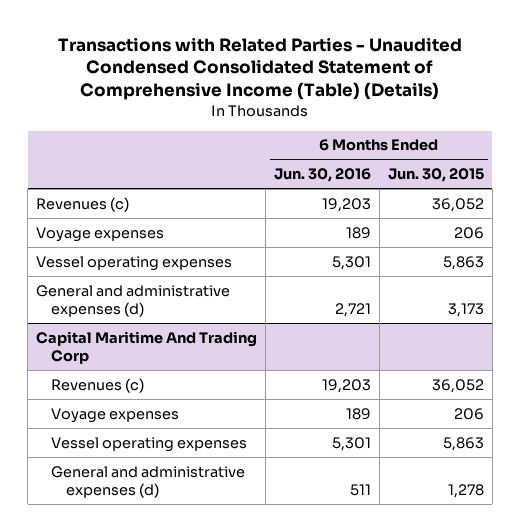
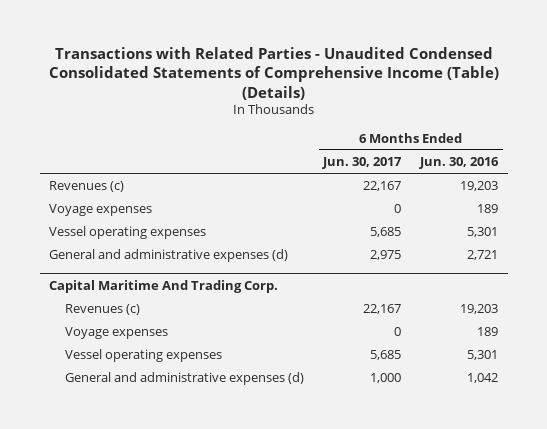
- Transactions with Related Parties - Unaudited Condensed Consolidated Statement of Comprehensive Income (Table) (Details)
+ Transactions with Related Parties - Unaudited Condensed Consolidated Statements of Comprehensive Income (Table) (Details)
- | 6 Months Ended Jun. 30, 2016 | 6 Months Ended Jun. 30, 2015
+ | 6 Months Ended Jun. 30, 2017 | 6 Months Ended Jun. 30, 2016
- Capital Maritime And Trading Corp
+ Capital Maritime And Trading Corp.
- General and administrative expenses (d) | 511 | 1,278
+ General and administrative expenses (d) | 1,000 | 1,042

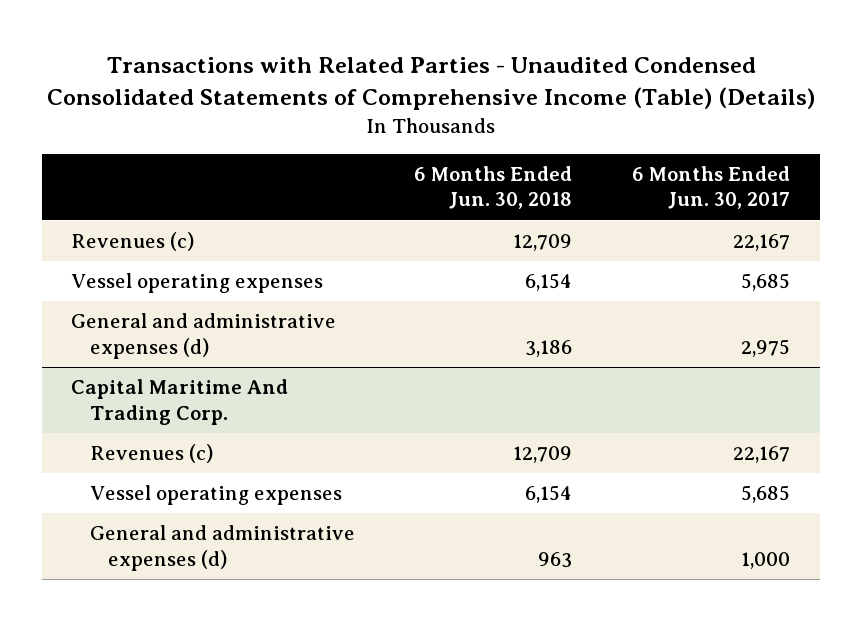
- | 6 Months Ended Jun. 30, 2017 | 6 Months Ended Jun. 30, 2016
+ | 6 Months Ended Jun. 30, 2018 | 6 Months Ended Jun. 30, 2017
- Voyage expenses | 0 | 189
@ Capital Maritime And Trading Corp.
- Voyage expenses | 0 | 189

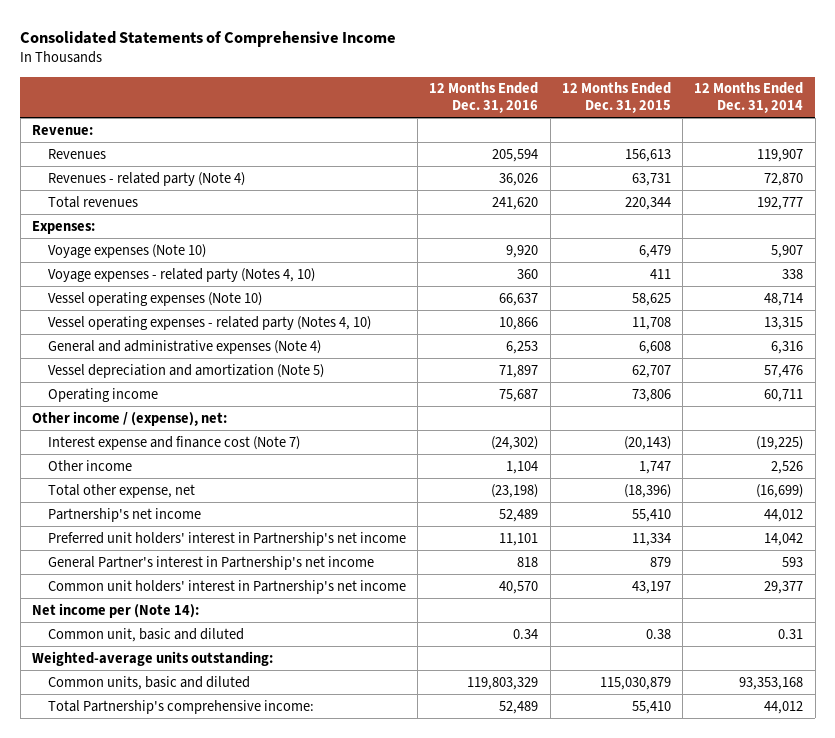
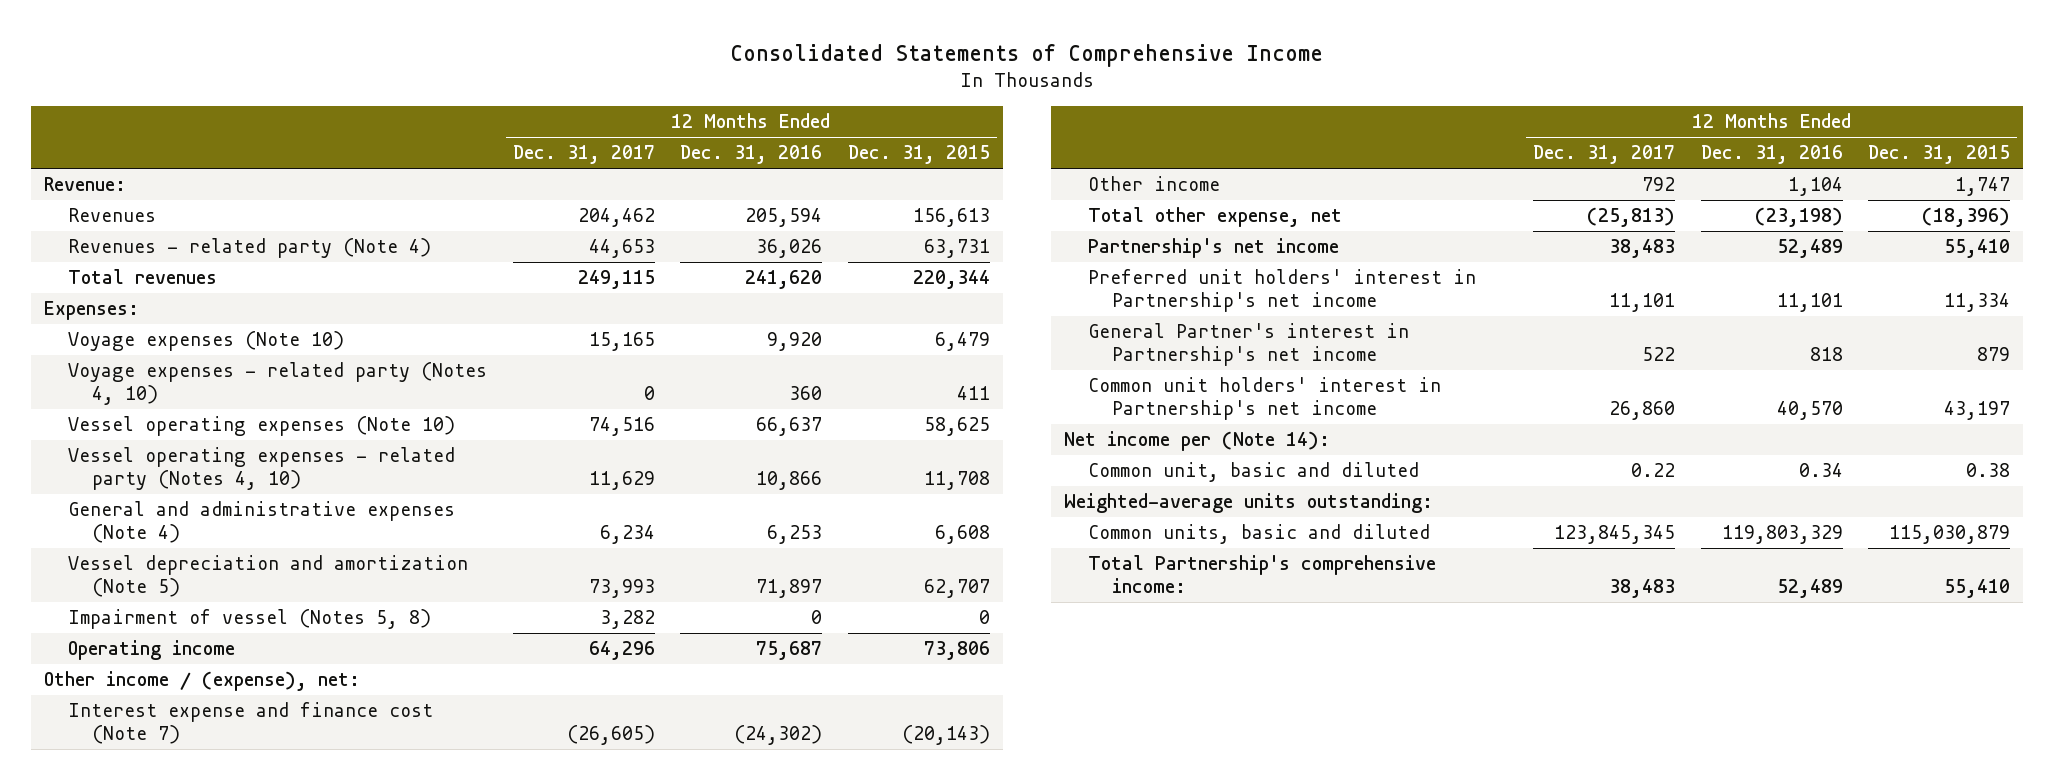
- | 12 Months Ended Dec. 31, 2016 | 12 Months Ended Dec. 31, 2015 | 12 Months Ended Dec. 31, 2014
+ | 12 Months Ended Dec. 31, 2017 | 12 Months Ended Dec. 31, 2016 | 12 Months Ended Dec. 31, 2015
+ Impairment of vessel (Notes 5, 8) | 3,282 | 0 | 0

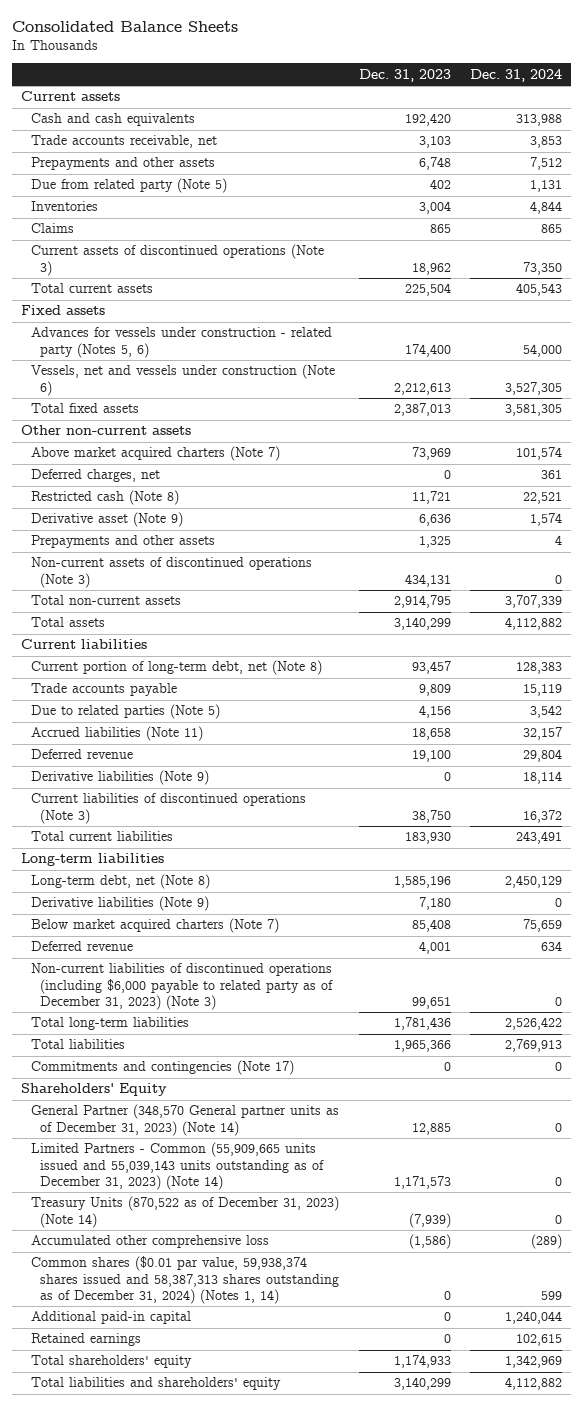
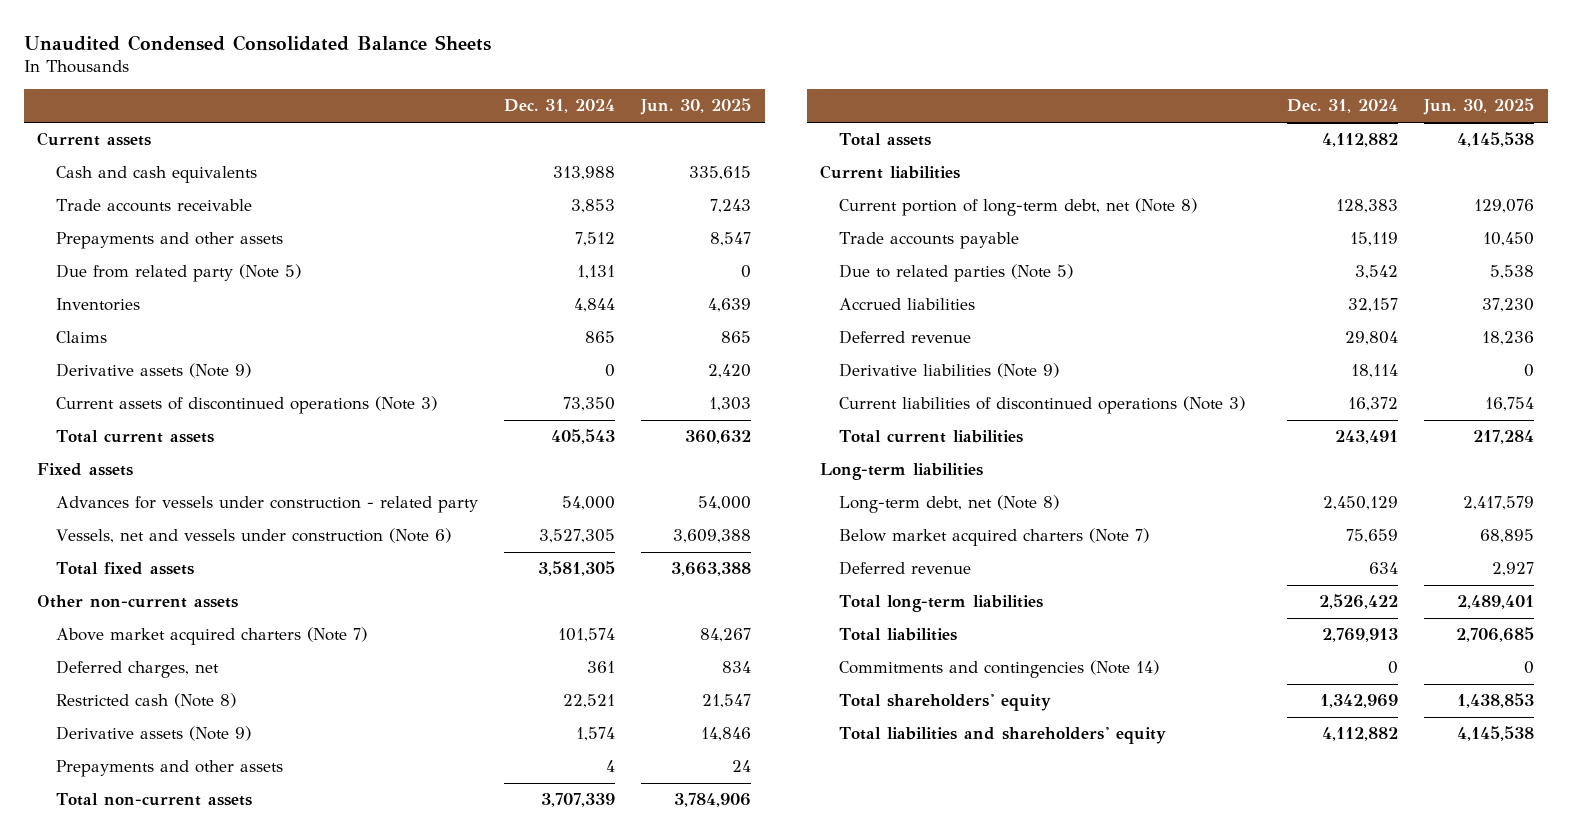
- Consolidated Balance Sheets
+ Unaudited Condensed Consolidated Balance Sheets
- | Dec. 31, 2023 | Dec. 31, 2024
+ | Dec. 31, 2024 | Jun. 30, 2025
- Trade accounts receivable, net | 3,103 | 3,853
+ Trade accounts receivable | 3,853 | 7,243
+ Derivative assets (Note 9) | 0 | 2,420
- Advances for vessels under construction - related party (Notes 5, 6) | 174,400 | 54,000
+ Advances for vessels under construction - related party | 54,000 | 54,000
- Derivative asset (Note 9) | 6,636 | 1,574
+ Derivative assets (Note 9) | 1,574 | 14,846
- Non-current assets of discontinued operations (Note 3) | 434,131 | 0
- Accrued liabilities (Note 11) | 18,658 | 32,157
+ Accrued liabilities | 32,157 | 37,230
- Derivative liabilities (Note 9) | 7,180 | 0
- Non-current liabilities of discontinued operations (including $6,000 payable to related party as of December 31, 2023) (Note 3) | 99,651 | 0
- Commitments and contingencies (Note 17) | 0 | 0
- Shareholders' Equity
- General Partner (348,570 General partner units as of December 31, 2023) (Note 14) | 12,885 | 0
- Limited Partners - Common (55,909,665 units issued and 55,039,143 units outstanding as of December 31, 2023) (Note 14) | 1,171,573 | 0
- Treasury Units (870,522 as of December 31, 2023) (Note 14) | (7,939) | 0
- Accumulated other comprehensive loss | (1,586) | (289)
- Common shares ($0.01 par value, 59,938,374 shares issued and 58,387,313 shares outstanding as of December 31, 2024) (Notes 1, 14) | 0 | 599
- Additional paid-in capital | 0 | 1,240,044
- Retained earnings | 0 | 102,615
+ Commitments and contingencies (Note 14) | 0 | 0

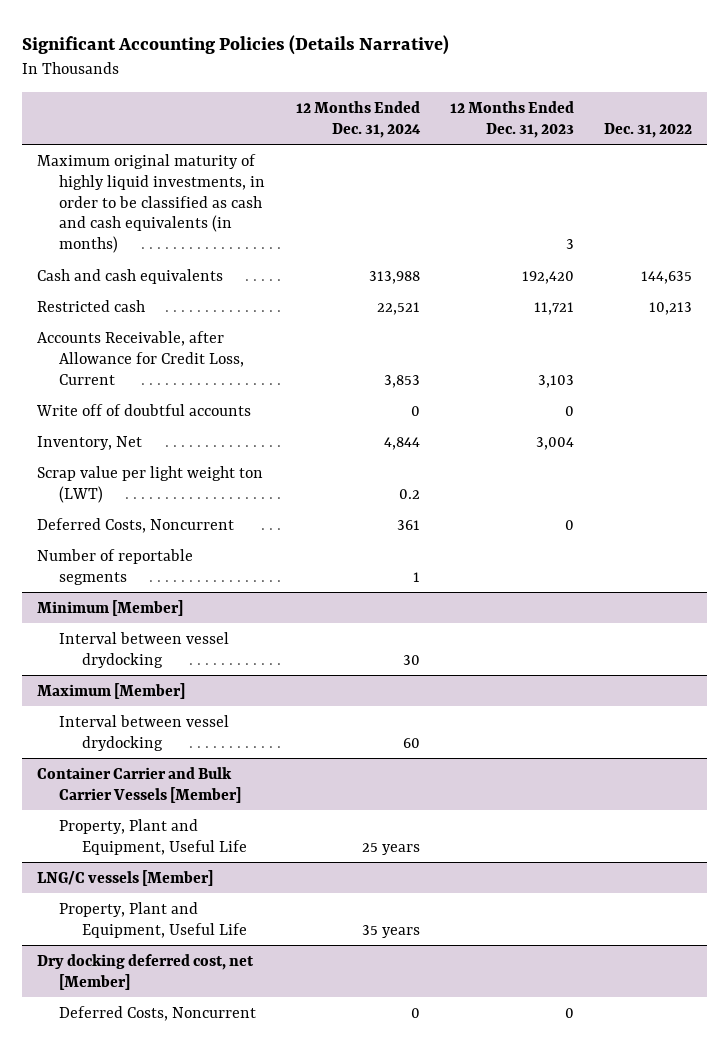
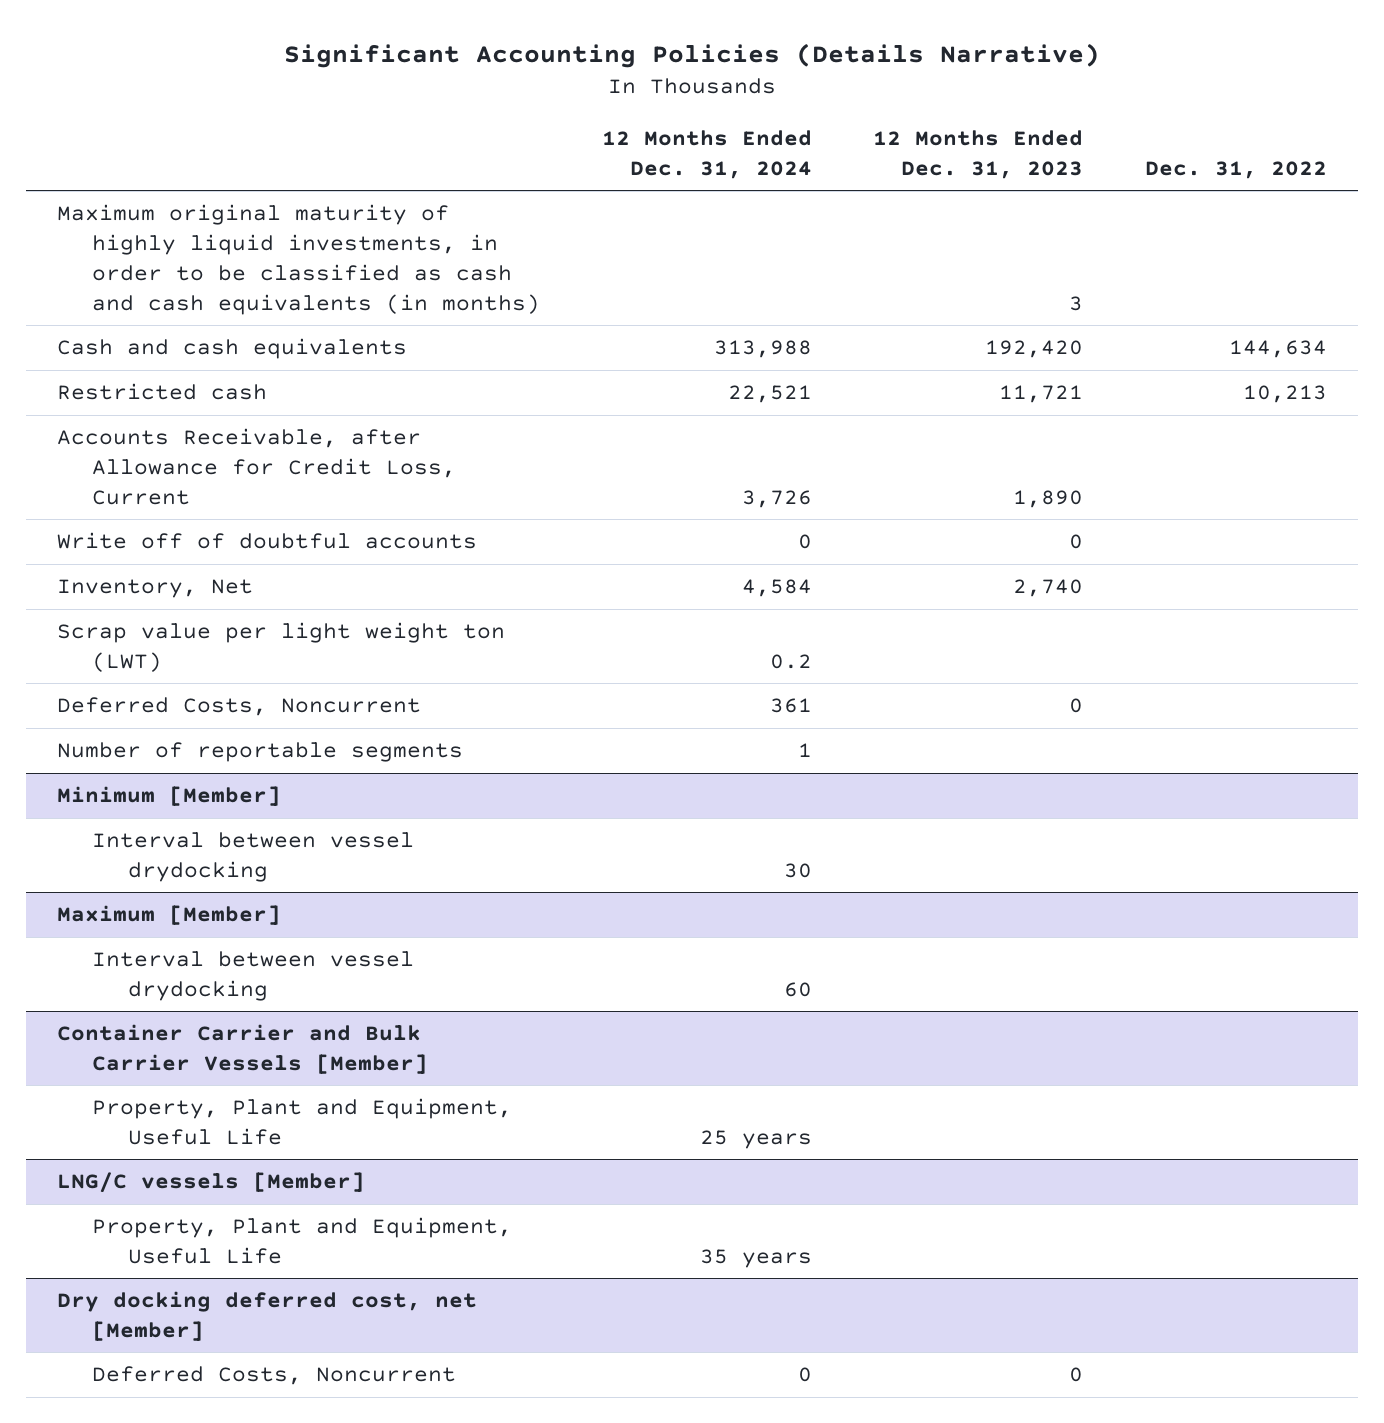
- Cash and cash equivalents | 313,988 | 192,420 | 144,635
+ Cash and cash equivalents | 313,988 | 192,420 | 144,634
- Accounts Receivable, after Allowance for Credit Loss, Current | 3,853 | 3,103 |
+ Accounts Receivable, after Allowance for Credit Loss, Current | 3,726 | 1,890 |
- Inventory, Net | 4,844 | 3,004 |
+ Inventory, Net | 4,584 | 2,740 |

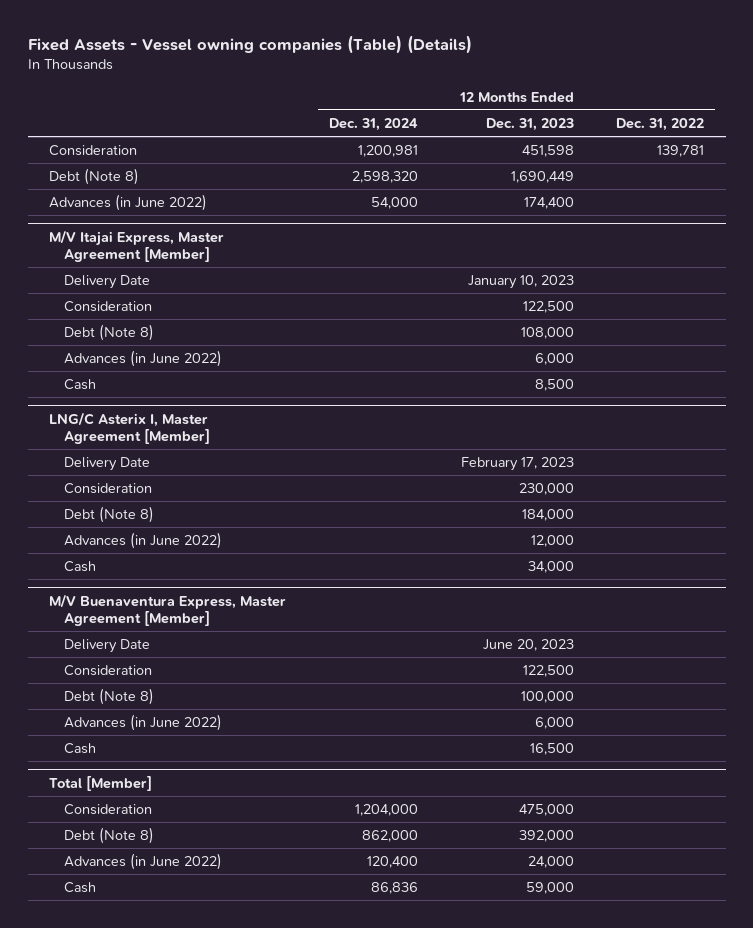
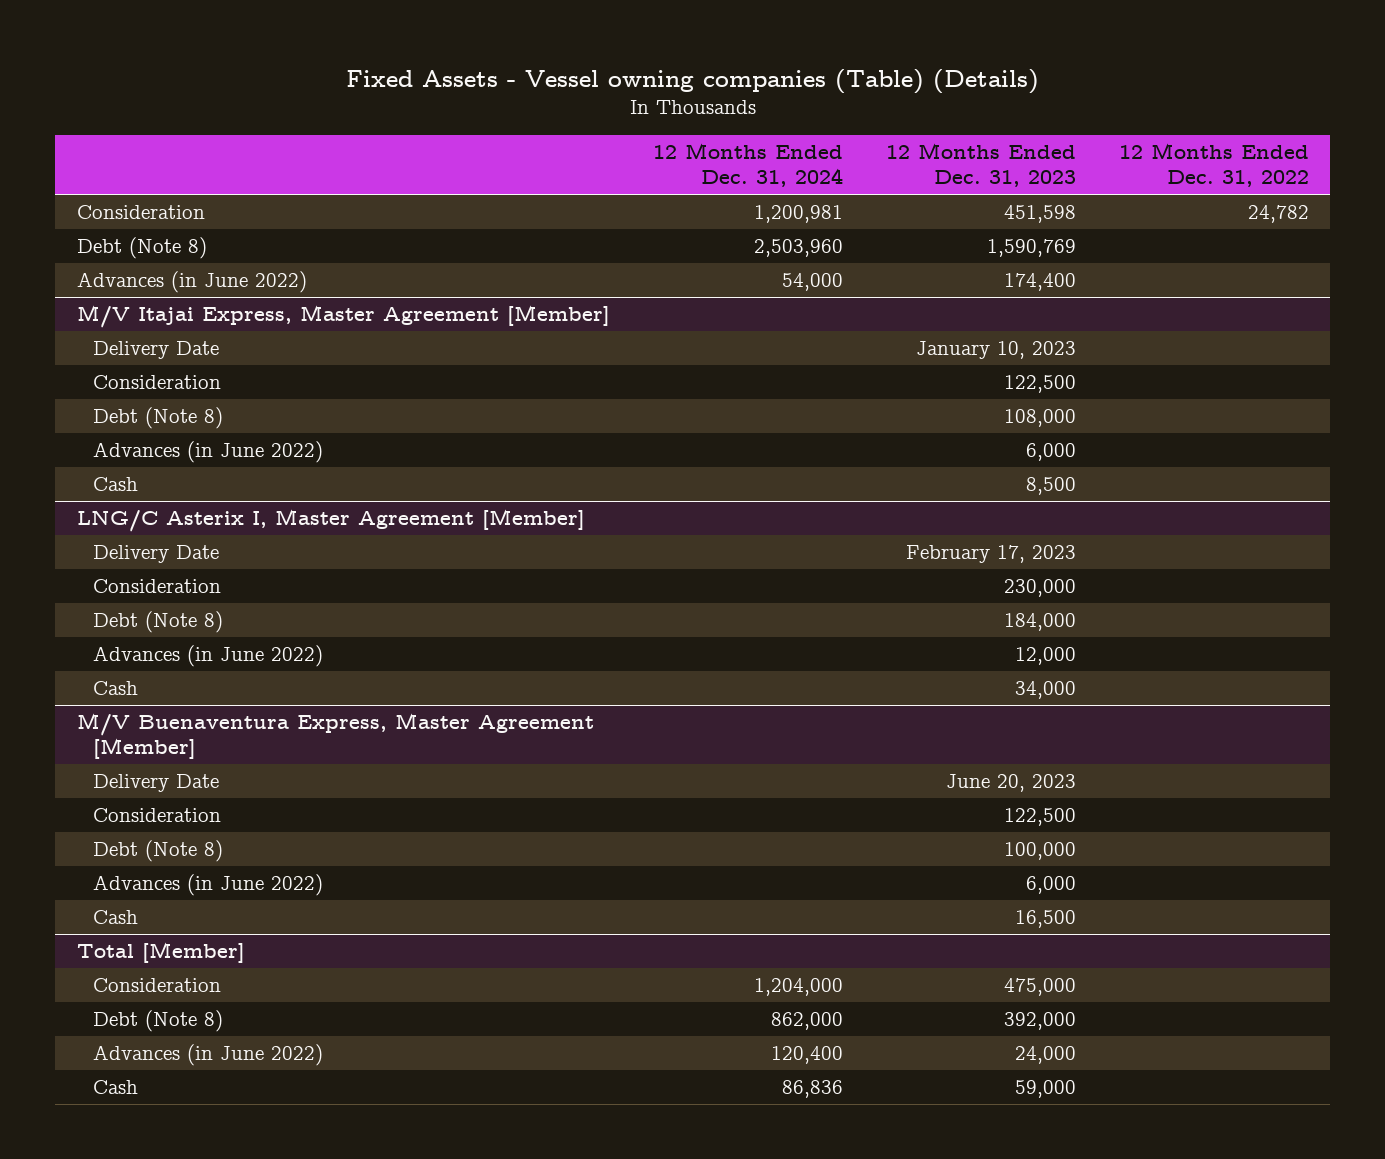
- Consideration | 1,200,981 | 451,598 | 139,781
- Debt (Note 8) | 2,598,320 | 1,690,449 |
+ Consideration | 1,200,981 | 451,598 | 24,782
+ Debt (Note 8) | 2,503,960 | 1,590,769 |

